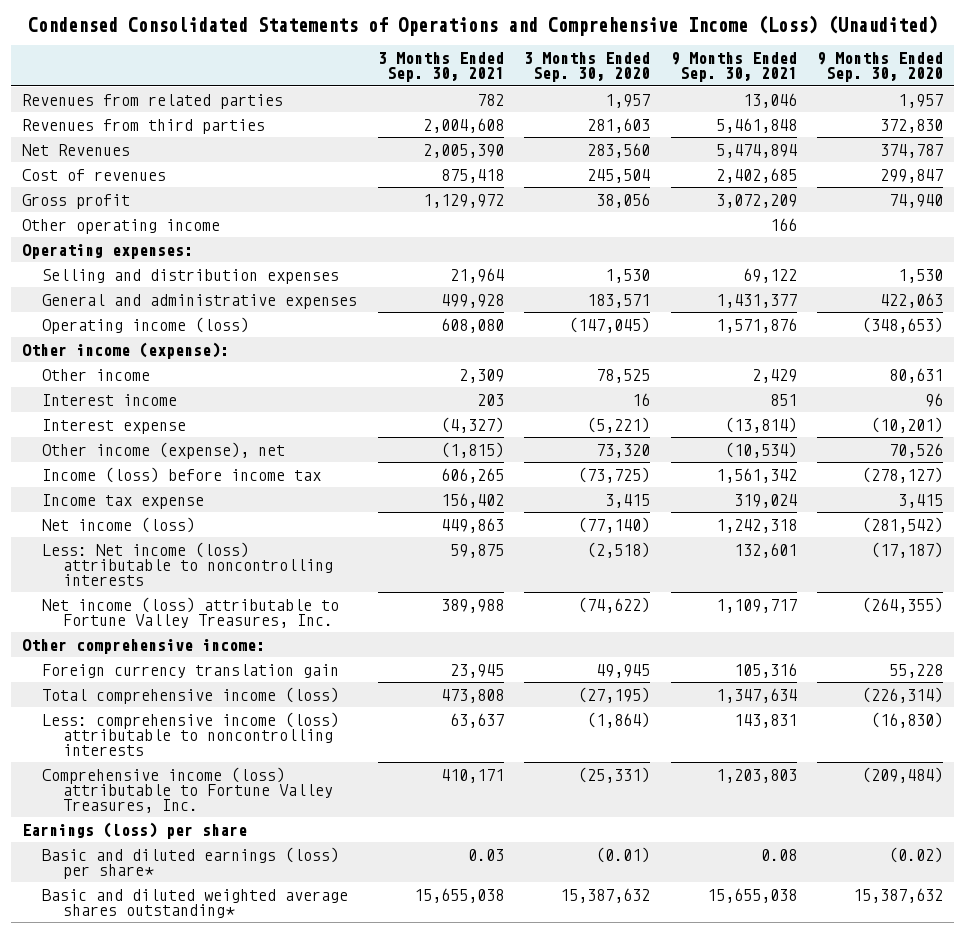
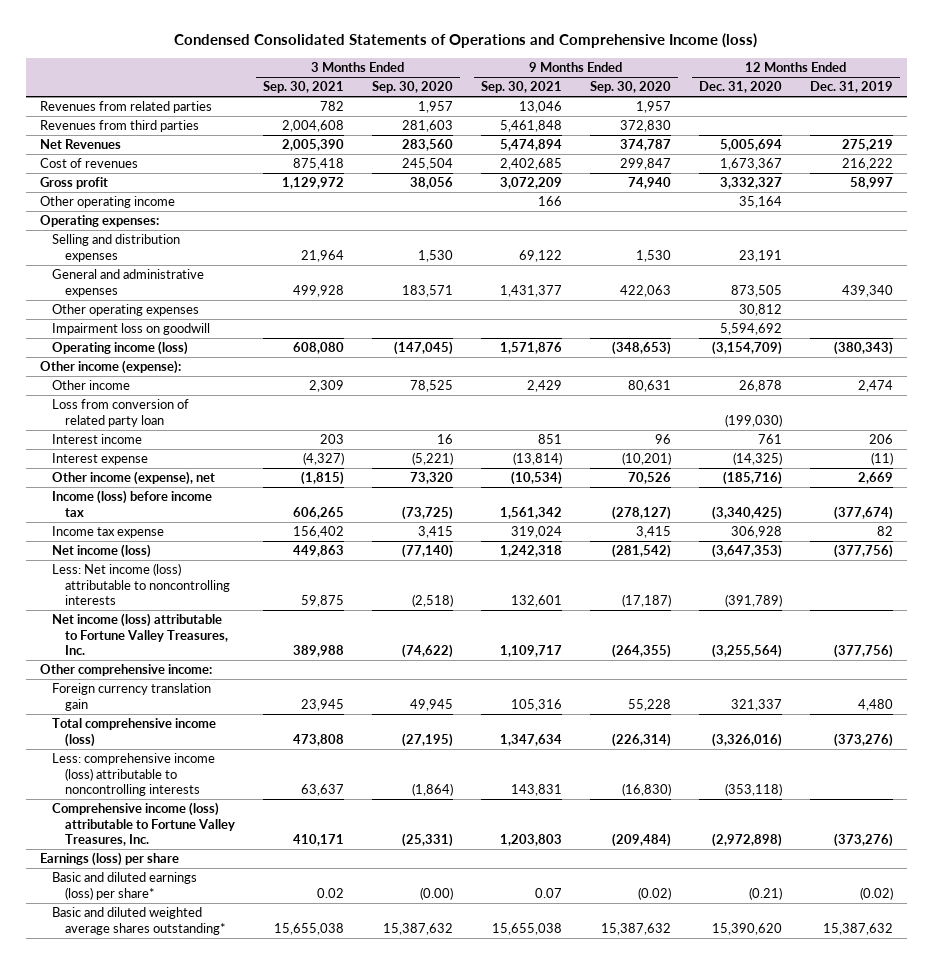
- Condensed Consolidated Statements of Operations and Comprehensive Income (Loss) (Unaudited)
+ Condensed Consolidated Statements of Operations and Comprehensive Income (loss)
- | 3 Months Ended Sep. 30, 2021 | 3 Months Ended Sep. 30, 2020 | 9 Months Ended Sep. 30, 2021 | 9 Months Ended Sep. 30, 2020
+ | 3 Months Ended Sep. 30, 2021 | 3 Months Ended Sep. 30, 2020 | 9 Months Ended Sep. 30, 2021 | 9 Months Ended Sep. 30, 2020 | 12 Months Ended Dec. 31, 2020 | 12 Months Ended Dec. 31, 2019
+ Other operating expenses | | | | | 30,812 |
+ Impairment loss on goodwill | | | | | 5,594,692 |
+ Loss from conversion of related party loan | | | | | (199,030) |
- Basic and diluted earnings (loss) per share* | 0.03 | (0.01) | 0.08 | (0.02)
+ Basic and diluted earnings (loss) per share* | 0.02 | (0.00) | 0.07 | (0.02) | (0.21) | (0.02)

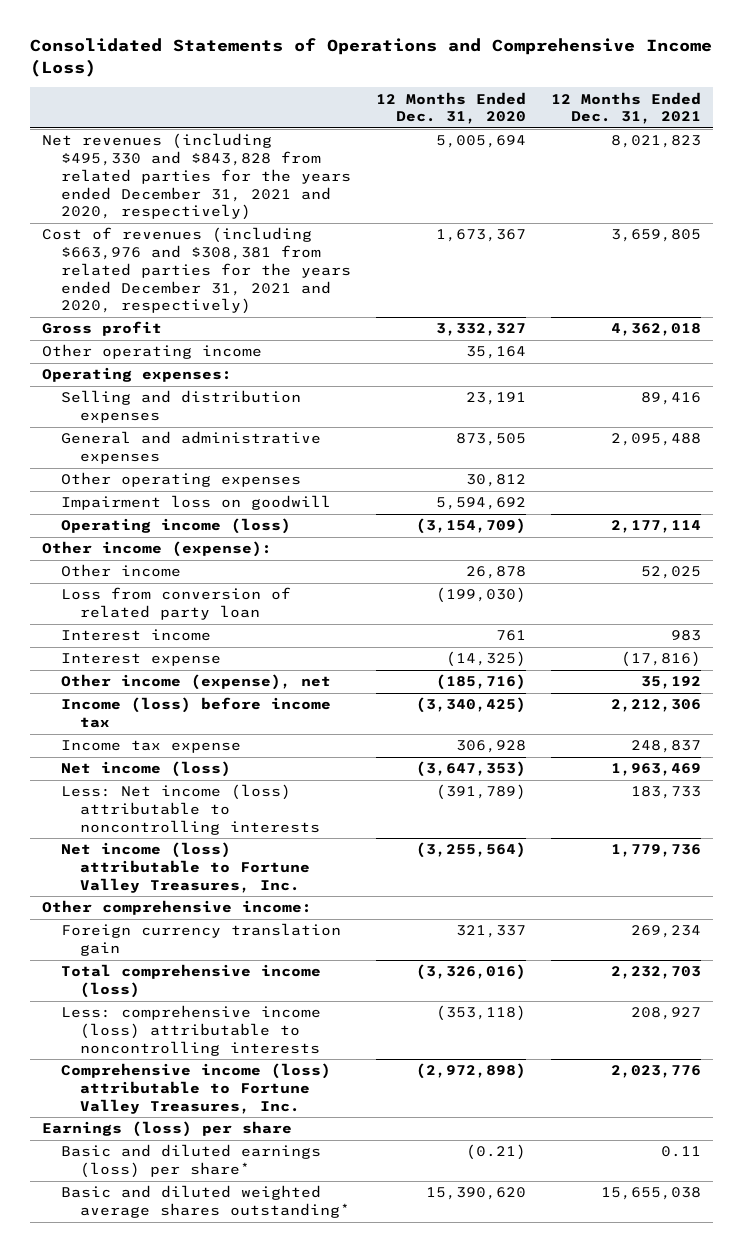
- Condensed Consolidated Statements of Operations and Comprehensive Income (loss)
+ Consolidated Statements of Operations and Comprehensive Income (Loss)
- | 3 Months Ended Sep. 30, 2021 | 3 Months Ended Sep. 30, 2020 | 9 Months Ended Sep. 30, 2021 | 9 Months Ended Sep. 30, 2020 | 12 Months Ended Dec. 31, 2020 | 12 Months Ended Dec. 31, 2019
+ | 12 Months Ended Dec. 31, 2020 | 12 Months Ended Dec. 31, 2021
- Revenues from related parties | 782 | 1,957 | 13,046 | 1,957 | |
- Revenues from third parties | 2,004,608 | 281,603 | 5,461,848 | 372,830 | |
- Net Revenues | 2,005,390 | 283,560 | 5,474,894 | 374,787 | 5,005,694 | 275,219
- Cost of revenues | 875,418 | 245,504 | 2,402,685 | 299,847 | 1,673,367 | 216,222
+ Net revenues (including $495,330 and $843,828 from related parties for the years ended December 31, 2021 and 2020, respectively) | 5,005,694 | 8,021,823
+ Cost of revenues (including $663,976 and $308,381 from related parties for the years ended December 31, 2021 and 2020, respectively) | 1,673,367 | 3,659,805

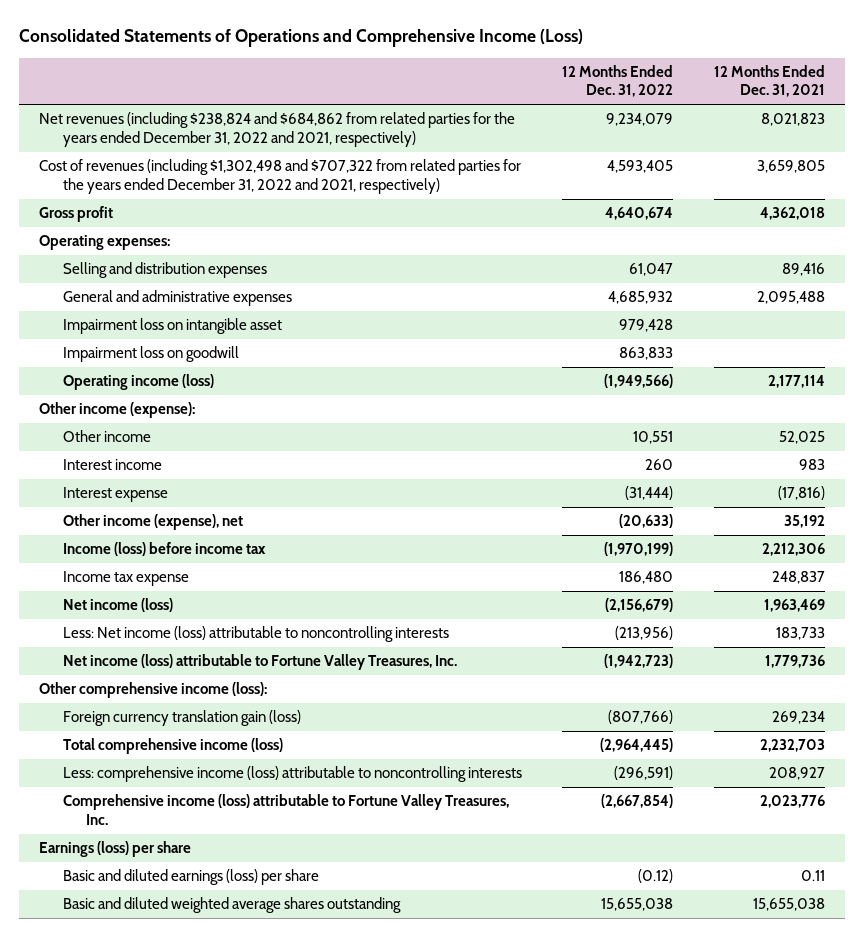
- | 12 Months Ended Dec. 31, 2020 | 12 Months Ended Dec. 31, 2021
+ | 12 Months Ended Dec. 31, 2022 | 12 Months Ended Dec. 31, 2021
- Net revenues (including $495,330 and $843,828 from related parties for the years ended December 31, 2021 and 2020, respectively) | 5,005,694 | 8,021,823
- Cost of revenues (including $663,976 and $308,381 from related parties for the years ended December 31, 2021 and 2020, respectively) | 1,673,367 | 3,659,805
+ Net revenues (including $238,824 and $684,862 from related parties for the years ended December 31, 2022 and 2021, respectively) | 9,234,079 | 8,021,823
+ Cost of revenues (including $1,302,498 and $707,322 from related parties for the years ended December 31, 2022 and 2021, respectively) | 4,593,405 | 3,659,805
- Other operating income | 35,164 |
- Other operating expenses | 30,812 |
+ Impairment loss on intangible asset | 979,428 |
- Loss from conversion of related party loan | (199,030) |
- Other comprehensive income:
- Foreign currency translation gain | 321,337 | 269,234
+ Other comprehensive income (loss):
+ Foreign currency translation gain (loss) | (807,766) | 269,234
- Basic and diluted earnings (loss) per share* | (0.21) | 0.11
- Basic and diluted weighted average shares outstanding* | 15,390,620 | 15,655,038
+ Basic and diluted earnings (loss) per share | (0.12) | 0.11
+ Basic and diluted weighted average shares outstanding | 15,655,038 | 15,655,038

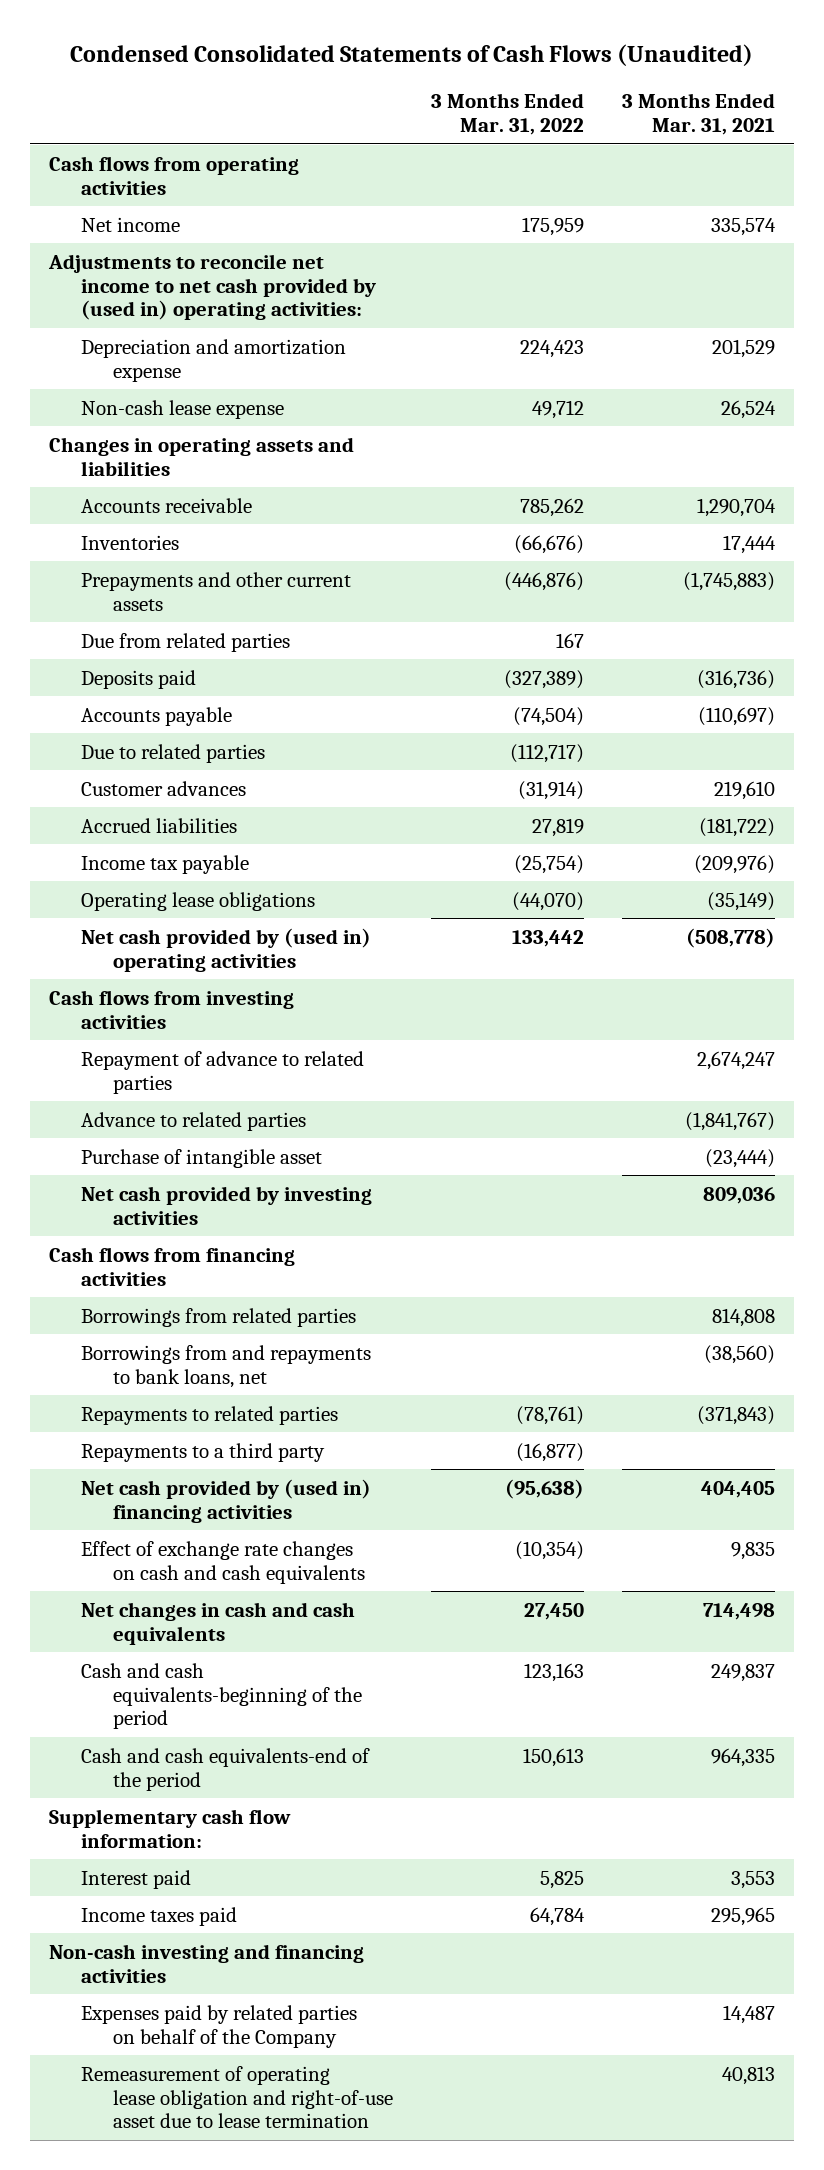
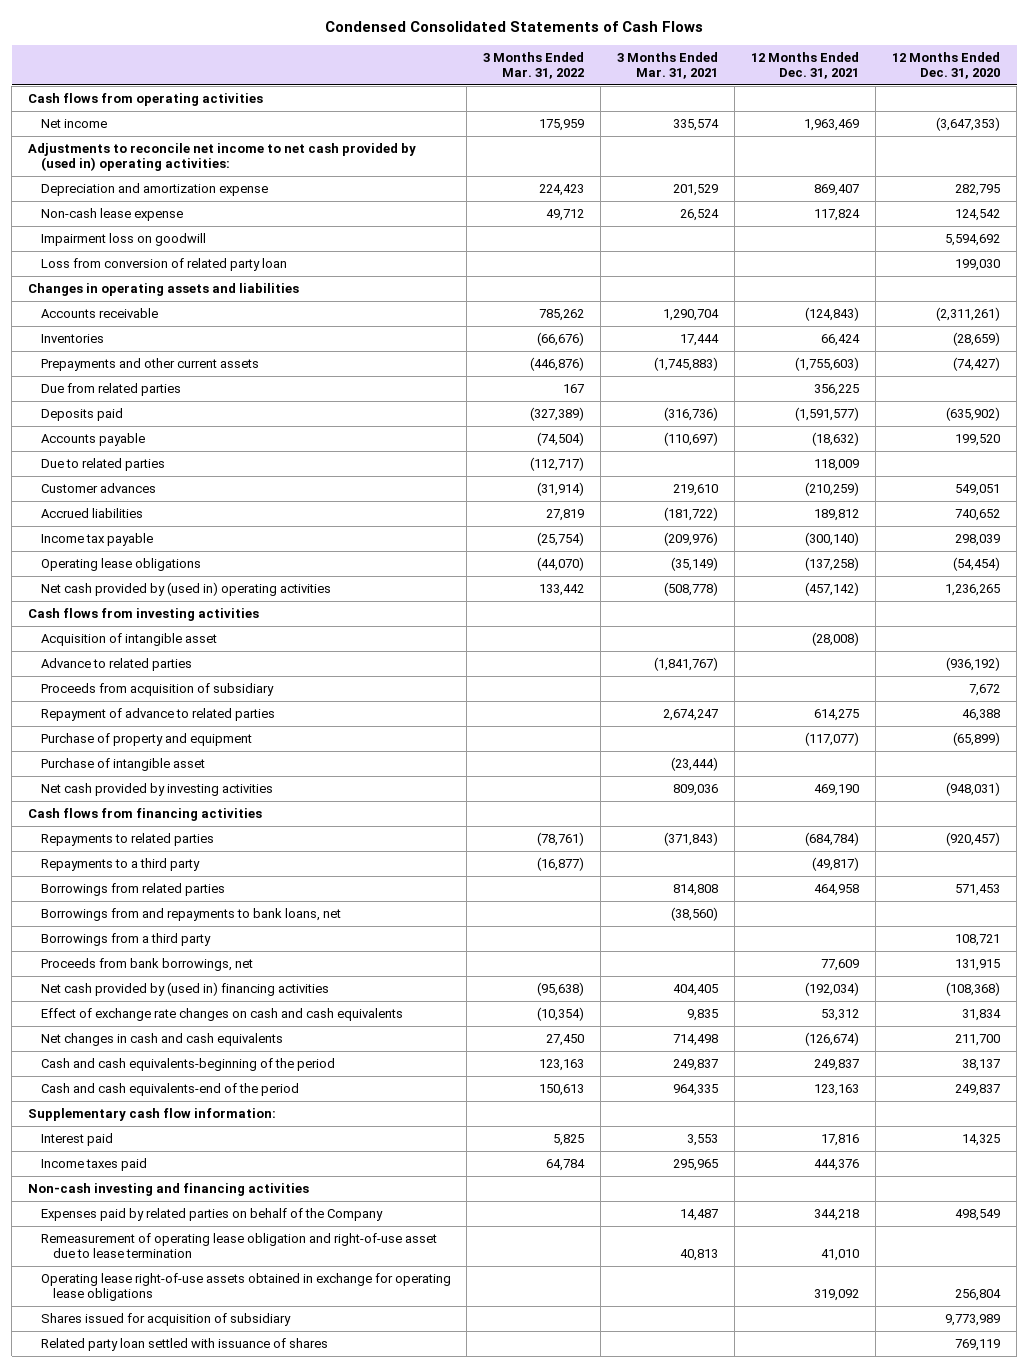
- Condensed Consolidated Statements of Cash Flows (Unaudited)
+ Condensed Consolidated Statements of Cash Flows
- | 3 Months Ended Mar. 31, 2022 | 3 Months Ended Mar. 31, 2021
+ | 3 Months Ended Mar. 31, 2022 | 3 Months Ended Mar. 31, 2021 | 12 Months Ended Dec. 31, 2021 | 12 Months Ended Dec. 31, 2020
+ Impairment loss on goodwill | | | | 5,594,692
+ Loss from conversion of related party loan | | | | 199,030
+ Acquisition of intangible asset | | | (28,008) |
+ Proceeds from acquisition of subsidiary | | | | 7,672
moved down: Repayment of advance to related parties | | 2,674,247 | 614,275 | 46,388
+ Purchase of property and equipment | | | (117,077) | (65,899)
moved down: Borrowings from related parties | | 814,808 | 464,958 | 571,453
moved down: Borrowings from and repayments to bank loans, net | | (38,560) | |
+ Borrowings from a third party | | | | 108,721
+ Proceeds from bank borrowings, net | | | 77,609 | 131,915
+ Operating lease right-of-use assets obtained in exchange for operating lease obligations | | | 319,092 | 256,804
+ Shares issued for acquisition of subsidiary | | | | 9,773,989
+ Related party loan settled with issuance of shares | | | | 769,119

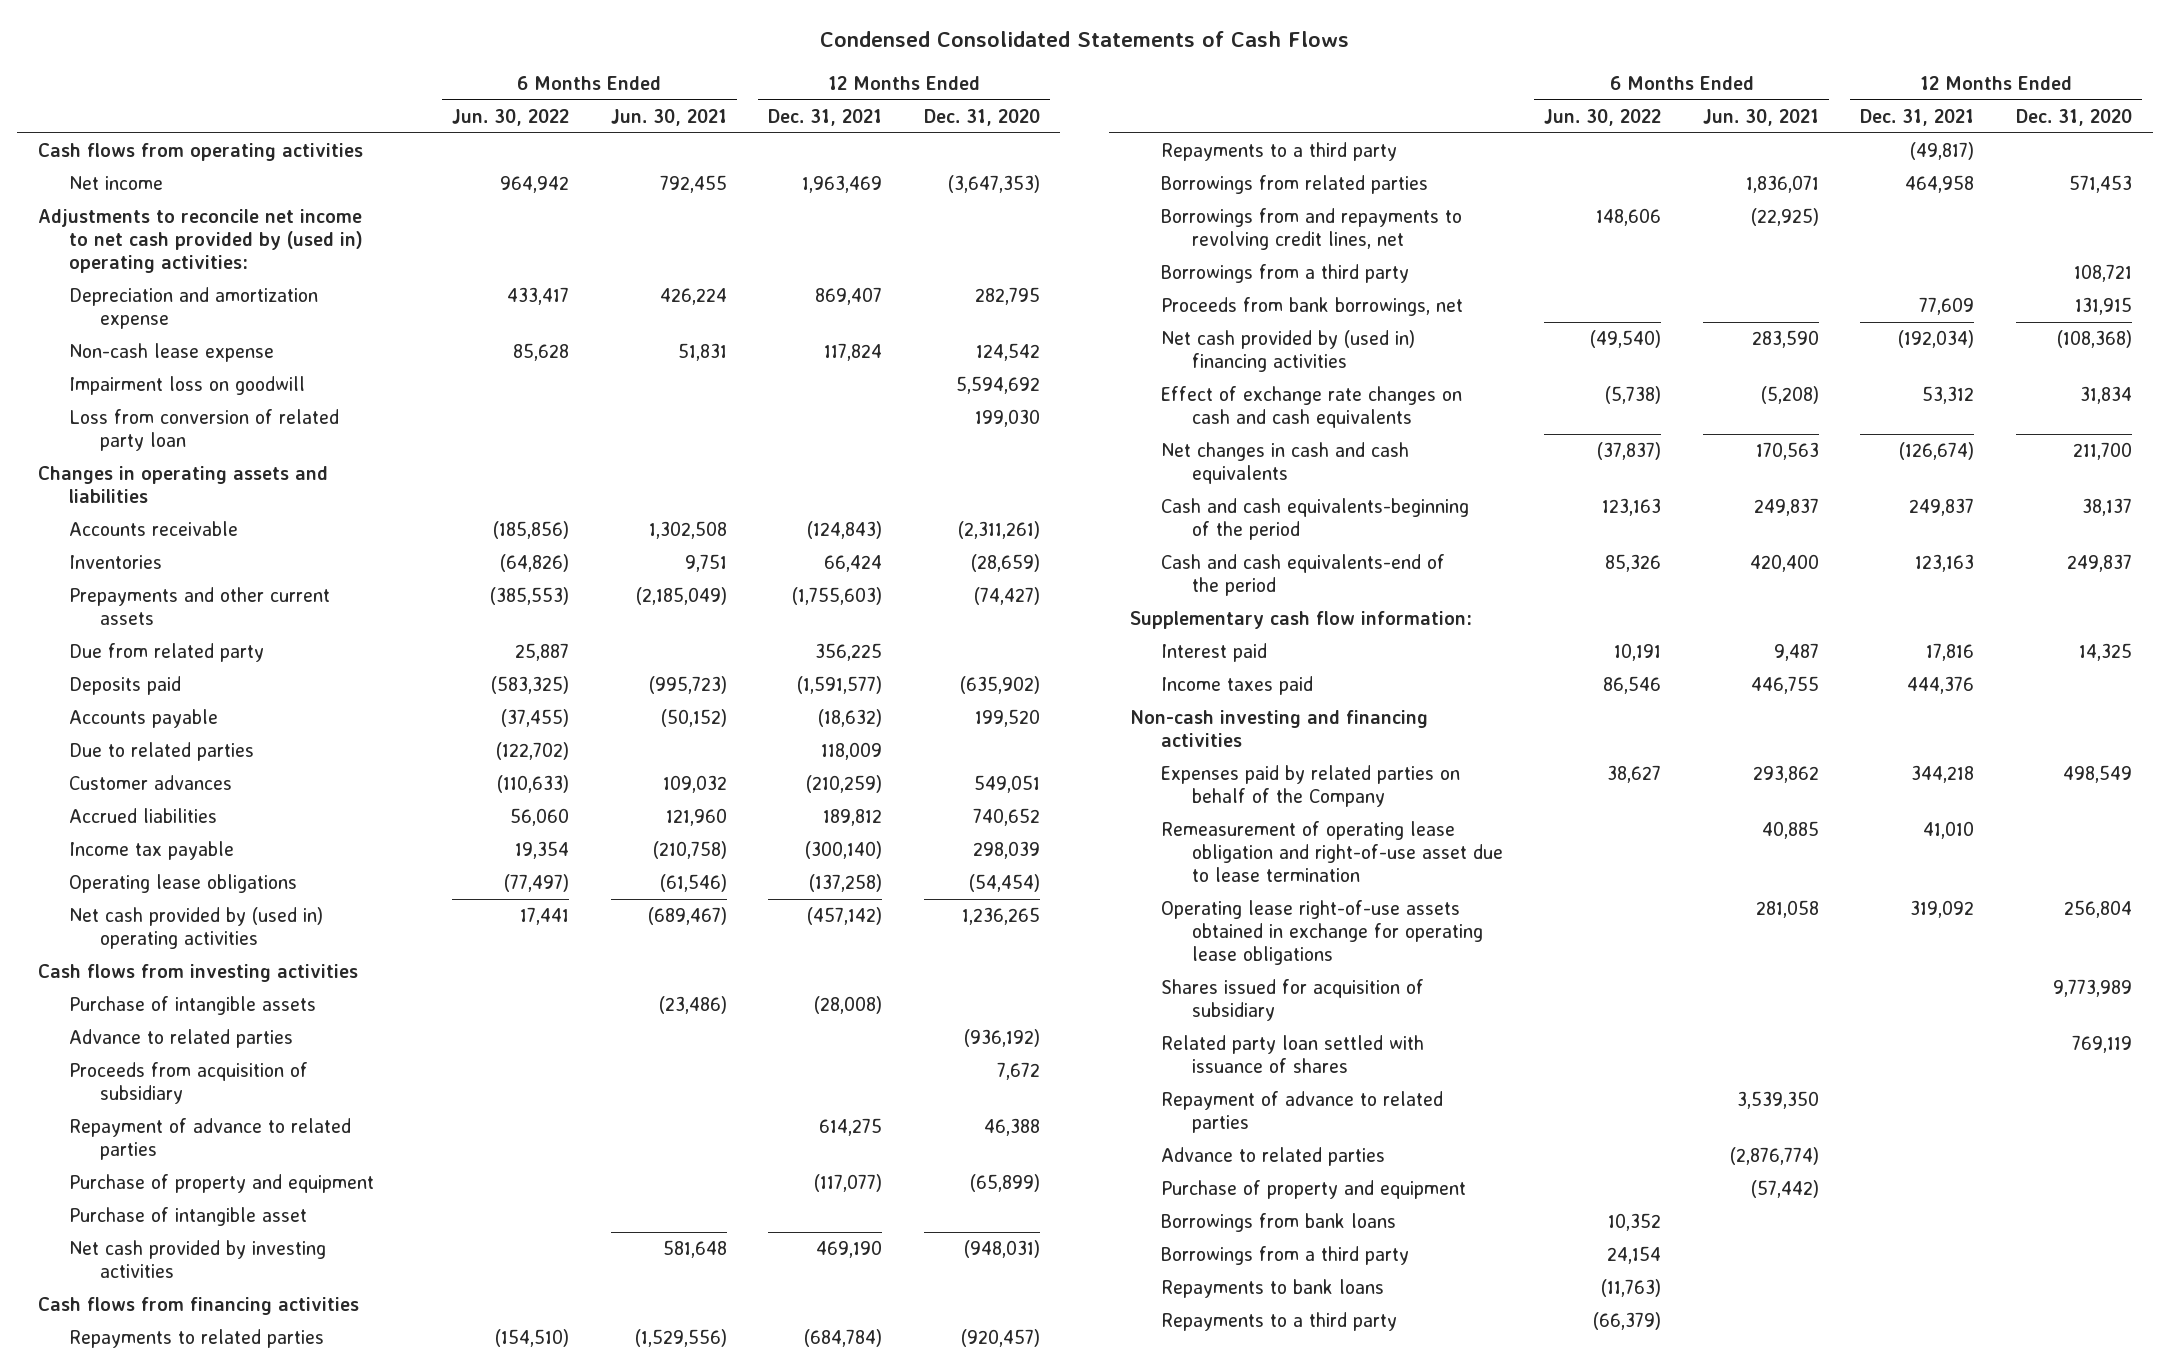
- | 3 Months Ended Mar. 31, 2022 | 3 Months Ended Mar. 31, 2021 | 12 Months Ended Dec. 31, 2021 | 12 Months Ended Dec. 31, 2020
+ | 6 Months Ended Jun. 30, 2022 | 6 Months Ended Jun. 30, 2021 | 12 Months Ended Dec. 31, 2021 | 12 Months Ended Dec. 31, 2020
- Due from related parties | 167 | | 356,225 |
+ Due from related party | 25,887 | | 356,225 |
- Acquisition of intangible asset | | | (28,008) |
+ Purchase of intangible assets | | (23,486) | (28,008) |
- Borrowings from and repayments to bank loans, net | | (38,560) | |
+ Borrowings from and repayments to revolving credit lines, net | 148,606 | (22,925) | |
+ Repayment of advance to related parties | | 3,539,350 | |
+ Advance to related parties | | (2,876,774) | |
+ Purchase of property and equipment | | (57,442) | |
+ Borrowings from bank loans | 10,352 | | |
+ Borrowings from a third party | 24,154 | | |
+ Repayments to bank loans | (11,763) | | |
+ Repayments to a third party | (66,379) | | |

